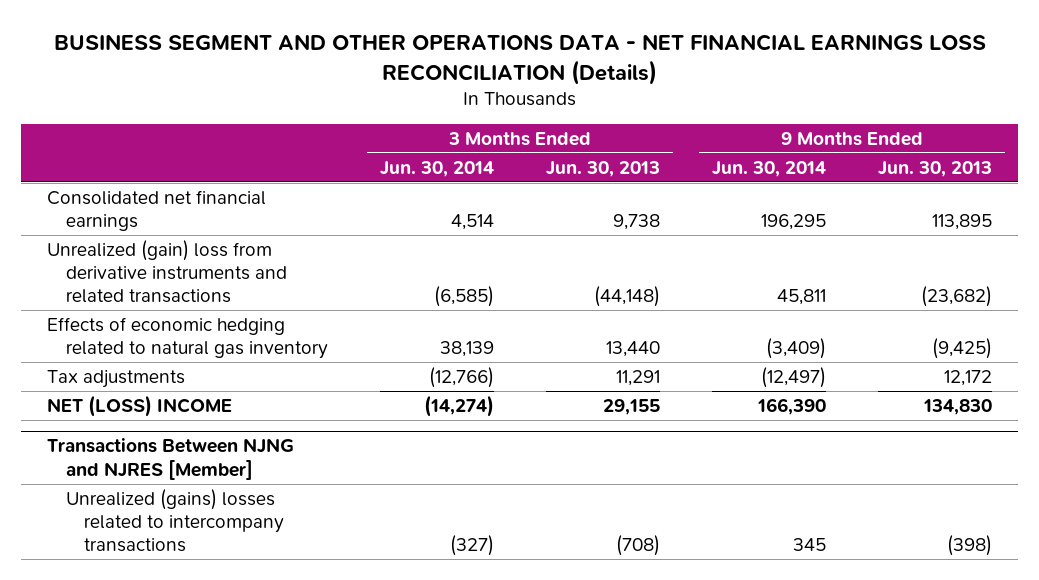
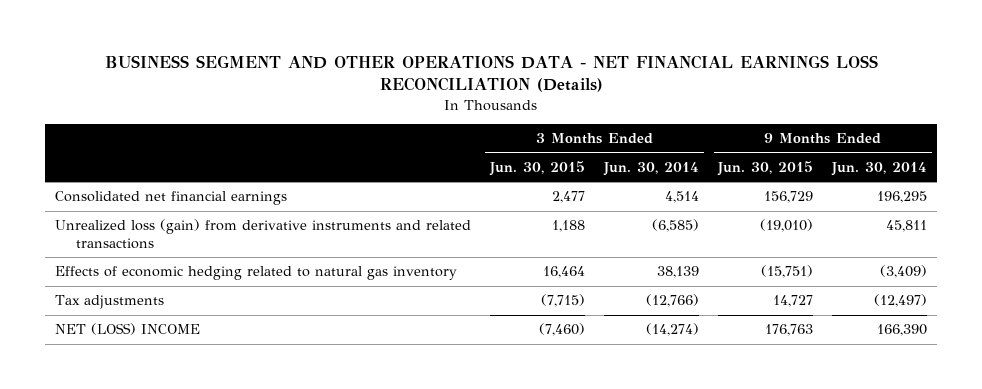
- | 3 Months Ended Jun. 30, 2014 | 3 Months Ended Jun. 30, 2013 | 9 Months Ended Jun. 30, 2014 | 9 Months Ended Jun. 30, 2013
+ | 3 Months Ended Jun. 30, 2015 | 3 Months Ended Jun. 30, 2014 | 9 Months Ended Jun. 30, 2015 | 9 Months Ended Jun. 30, 2014
- Unrealized (gain) loss from derivative instruments and related transactions | (6,585) | (44,148) | 45,811 | (23,682)
+ Unrealized loss (gain) from derivative instruments and related transactions | 1,188 | (6,585) | (19,010) | 45,811
- Transactions Between NJNG and NJRES [Member]
- Unrealized (gains) losses related to intercompany transactions | (327) | (708) | 345 | (398)

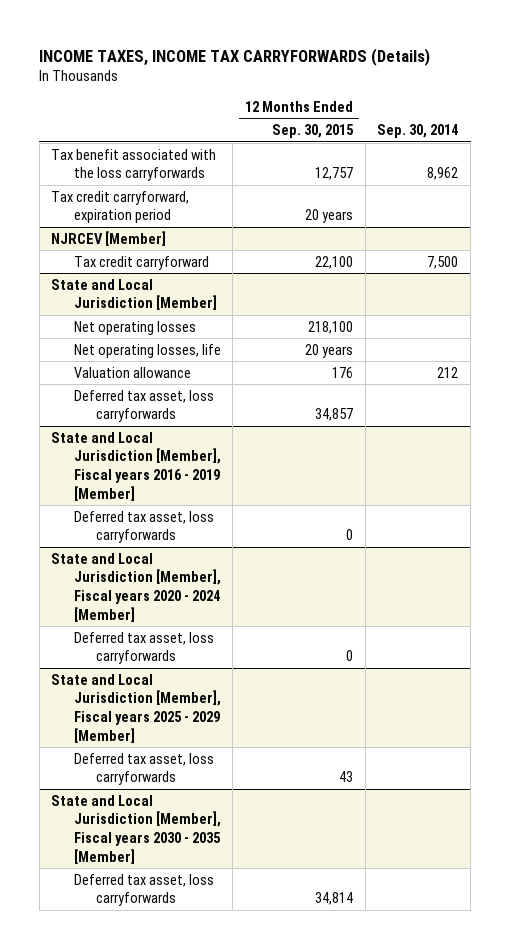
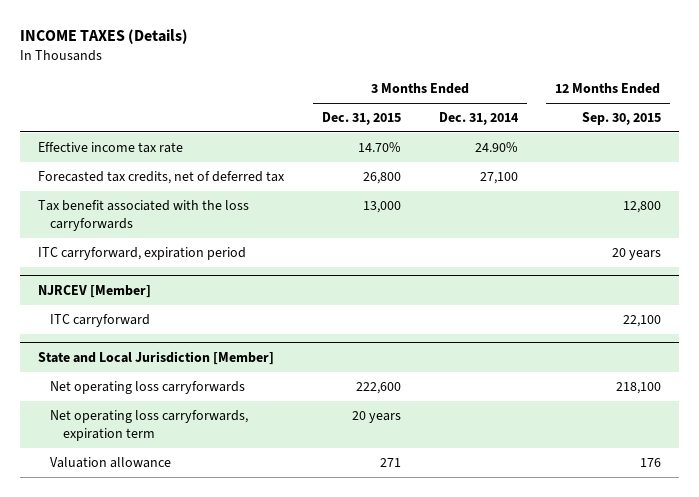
- INCOME TAXES, INCOME TAX CARRYFORWARDS (Details)
+ INCOME TAXES (Details)
- | 12 Months Ended Sep. 30, 2015 | Sep. 30, 2014
+ | 3 Months Ended Dec. 31, 2015 | 3 Months Ended Dec. 31, 2014 | 12 Months Ended Sep. 30, 2015
- Tax benefit associated with the loss carryforwards | 12,757 | 8,962
- Tax credit carryforward, expiration period | 20 years |
+ Effective income tax rate | 14.70% | 24.90% |
+ Forecasted tax credits, net of deferred tax | 26,800 | 27,100 |
+ Tax benefit associated with the loss carryforwards | 13,000 | | 12,800
+ ITC carryforward, expiration period | | | 20 years
@ NJRCEV [Member]
- Tax credit carryforward | 22,100 | 7,500
+ ITC carryforward | | | 22,100
@ State and Local Jurisdiction [Member]
- Net operating losses | 218,100 |
- Net operating losses, life | 20 years |
+ Net operating loss carryforwards | 222,600 | | 218,100
+ Net operating loss carryforwards, expiration term | 20 years | |
- Deferred tax asset, loss carryforwards | 34,857 |
- State and Local Jurisdiction [Member], Fiscal years 2016 - 2019 [Member]
- Deferred tax asset, loss carryforwards | 0 |
- State and Local Jurisdiction [Member], Fiscal years 2020 - 2024 [Member]
- Deferred tax asset, loss carryforwards | 0 |
- State and Local Jurisdiction [Member], Fiscal years 2025 - 2029 [Member]
- Deferred tax asset, loss carryforwards | 43 |
- State and Local Jurisdiction [Member], Fiscal years 2030 - 2035 [Member]
- Deferred tax asset, loss carryforwards | 34,814 |

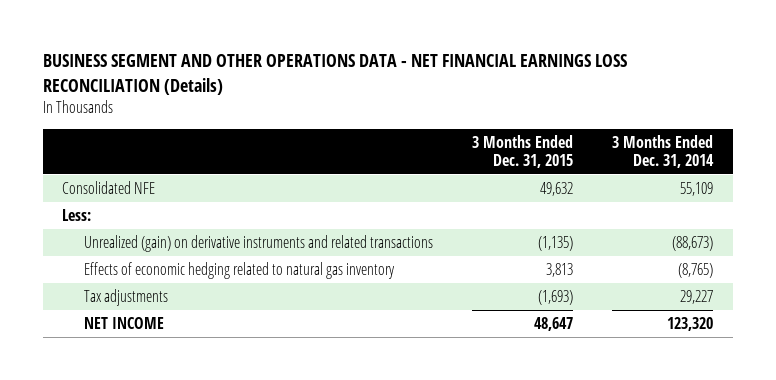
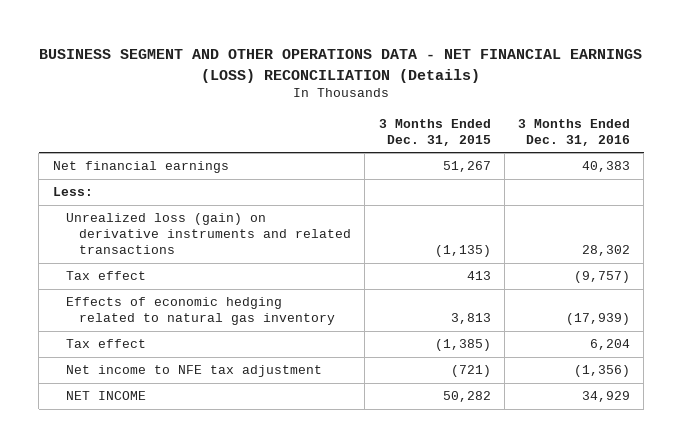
- BUSINESS SEGMENT AND OTHER OPERATIONS DATA - NET FINANCIAL EARNINGS LOSS RECONCILIATION (Details)
+ BUSINESS SEGMENT AND OTHER OPERATIONS DATA - NET FINANCIAL EARNINGS (LOSS) RECONCILIATION (Details)
- | 3 Months Ended Dec. 31, 2015 | 3 Months Ended Dec. 31, 2014
+ | 3 Months Ended Dec. 31, 2015 | 3 Months Ended Dec. 31, 2016
- Consolidated NFE | 49,632 | 55,109
+ Net financial earnings | 51,267 | 40,383
- Unrealized (gain) on derivative instruments and related transactions | (1,135) | (88,673)
+ Unrealized loss (gain) on derivative instruments and related transactions | (1,135) | 28,302
+ Tax effect | 413 | (9,757)
- Tax adjustments | (1,693) | 29,227
- NET INCOME | 48,647 | 123,320
+ Tax effect | (1,385) | 6,204
+ Net income to NFE tax adjustment | (721) | (1,356)
+ NET INCOME | 50,282 | 34,929

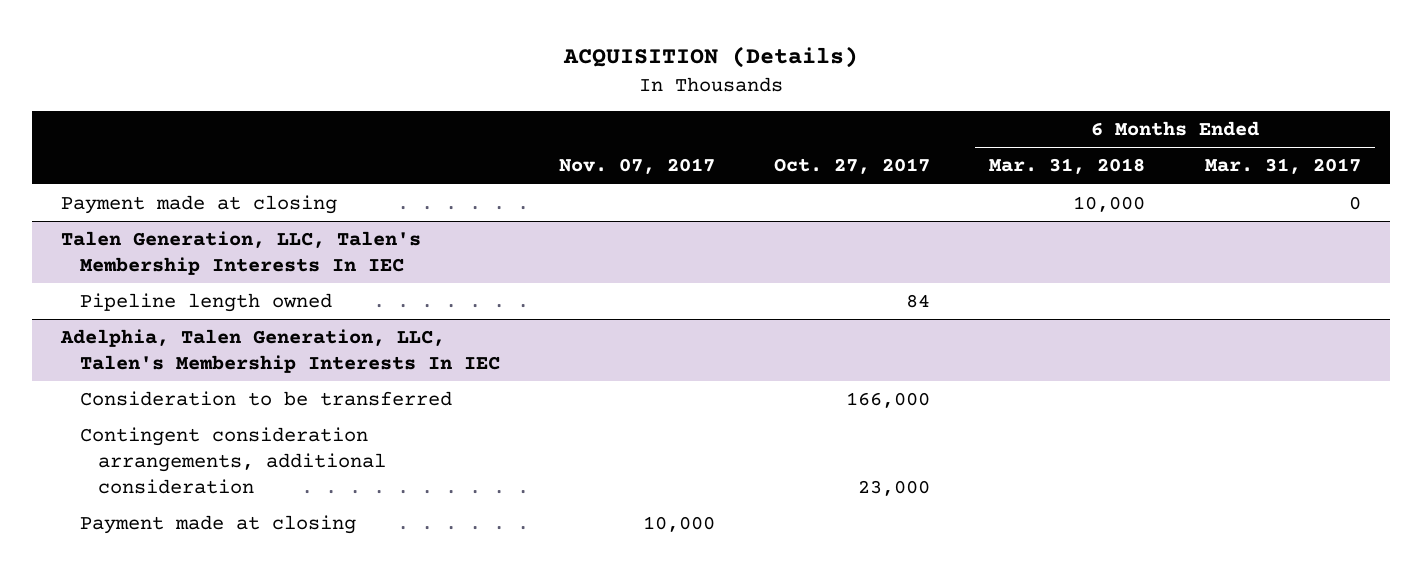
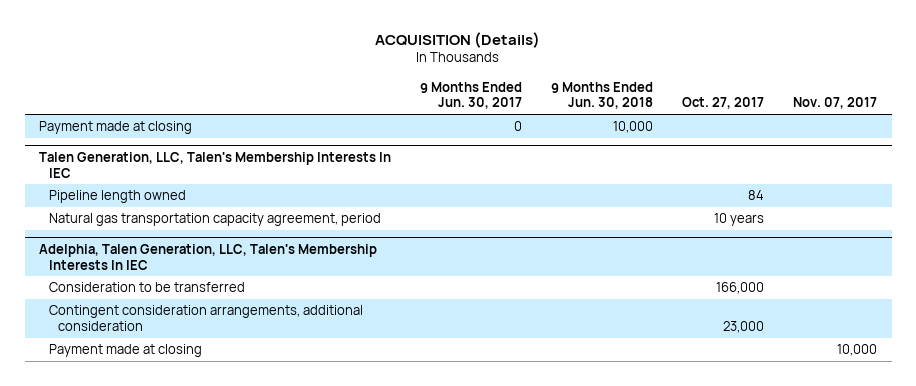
- | Nov. 07, 2017 | Oct. 27, 2017 | 6 Months Ended Mar. 31, 2018 | 6 Months Ended Mar. 31, 2017
+ | 9 Months Ended Jun. 30, 2017 | 9 Months Ended Jun. 30, 2018 | Oct. 27, 2017 | Nov. 07, 2017
@ Talen Generation, LLC, Talen's Membership Interests In IEC
+ Natural gas transportation capacity agreement, period | | | 10 years |

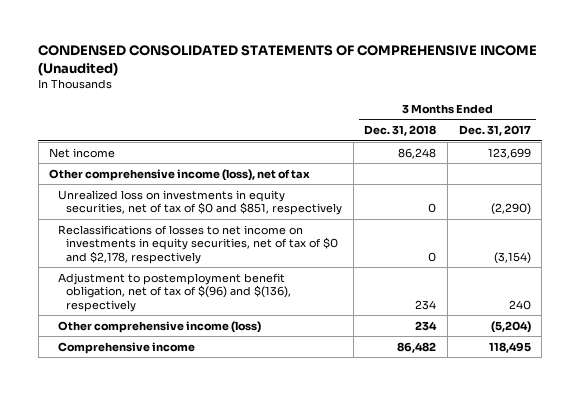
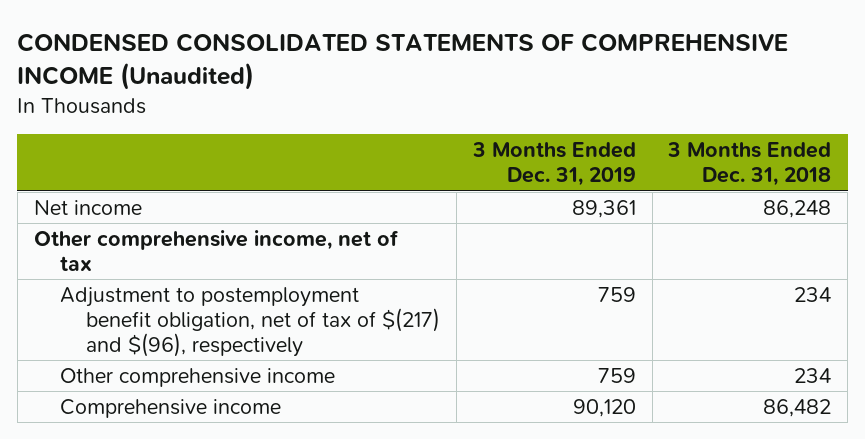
- | 3 Months Ended Dec. 31, 2018 | 3 Months Ended Dec. 31, 2017
+ | 3 Months Ended Dec. 31, 2019 | 3 Months Ended Dec. 31, 2018
- Other comprehensive income (loss), net of tax
- Unrealized loss on investments in equity securities, net of tax of $0 and $851, respectively | 0 | (2,290)
- Reclassifications of losses to net income on investments in equity securities, net of tax of $0 and $2,178, respectively | 0 | (3,154)
- Adjustment to postemployment benefit obligation, net of tax of $(96) and $(136), respectively | 234 | 240
- Other comprehensive income (loss) | 234 | (5,204)
+ Other comprehensive income, net of tax
+ Adjustment to postemployment benefit obligation, net of tax of $(217) and $(96), respectively | 759 | 234
+ Other comprehensive income | 759 | 234

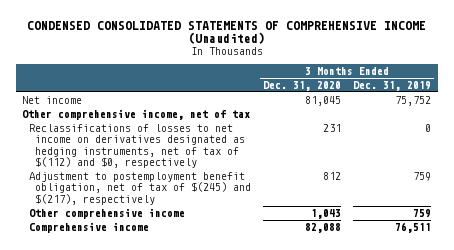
- | 3 Months Ended Dec. 31, 2019 | 3 Months Ended Dec. 31, 2018
+ | 3 Months Ended Dec. 31, 2020 | 3 Months Ended Dec. 31, 2019
- Net income | 89,361 | 86,248
+ Net income | 81,045 | 75,752
- Adjustment to postemployment benefit obligation, net of tax of $(217) and $(96), respectively | 759 | 234
+ Reclassifications of losses to net income on derivatives designated as hedging instruments, net of tax of $(112) and $0, respectively | 231 | 0
+ Adjustment to postemployment benefit obligation, net of tax of $(245) and $(217), respectively | 812 | 759
- Comprehensive income | 90,120 | 86,482
+ Comprehensive income | 82,088 | 76,511

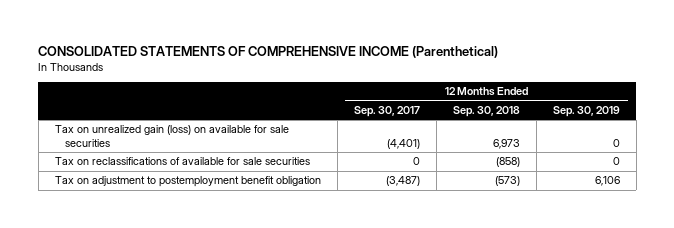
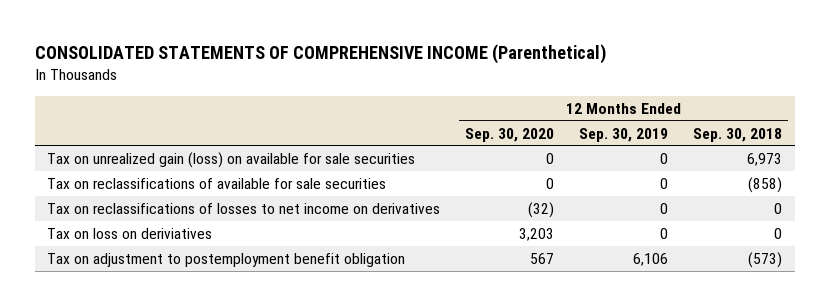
- | 12 Months Ended Sep. 30, 2017 | 12 Months Ended Sep. 30, 2018 | 12 Months Ended Sep. 30, 2019
+ | 12 Months Ended Sep. 30, 2020 | 12 Months Ended Sep. 30, 2019 | 12 Months Ended Sep. 30, 2018
+ Tax on reclassifications of losses to net income on derivatives | (32) | 0 | 0
+ Tax on loss on deriviatives | 3,203 | 0 | 0

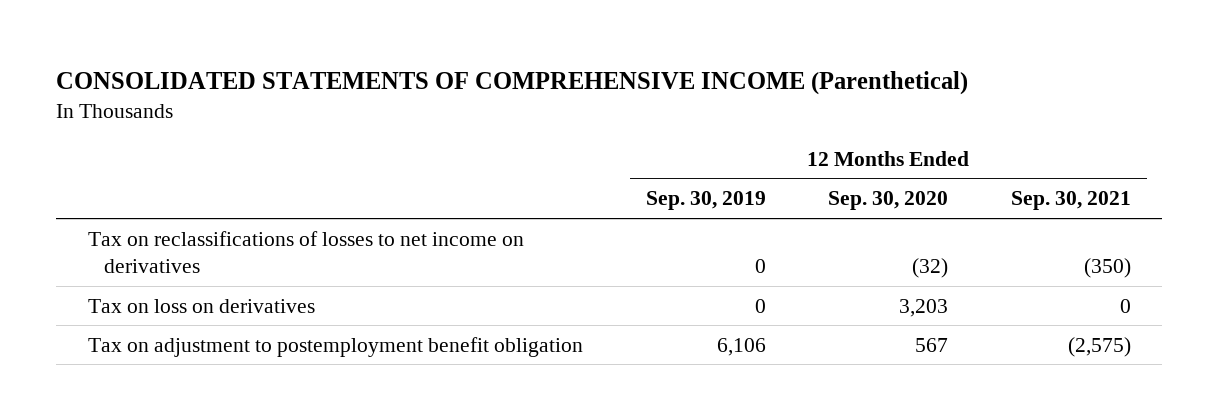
- | 12 Months Ended Sep. 30, 2020 | 12 Months Ended Sep. 30, 2019 | 12 Months Ended Sep. 30, 2018
+ | 12 Months Ended Sep. 30, 2019 | 12 Months Ended Sep. 30, 2020 | 12 Months Ended Sep. 30, 2021
- Tax on unrealized gain (loss) on available for sale securities | 0 | 0 | 6,973
- Tax on reclassifications of available for sale securities | 0 | 0 | (858)
- Tax on loss on deriviatives | 3,203 | 0 | 0
+ Tax on loss on derivatives | 0 | 3,203 | 0

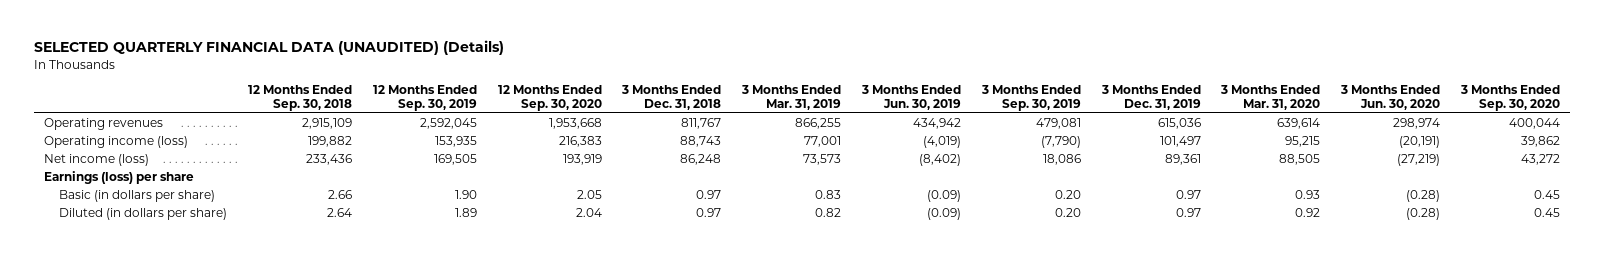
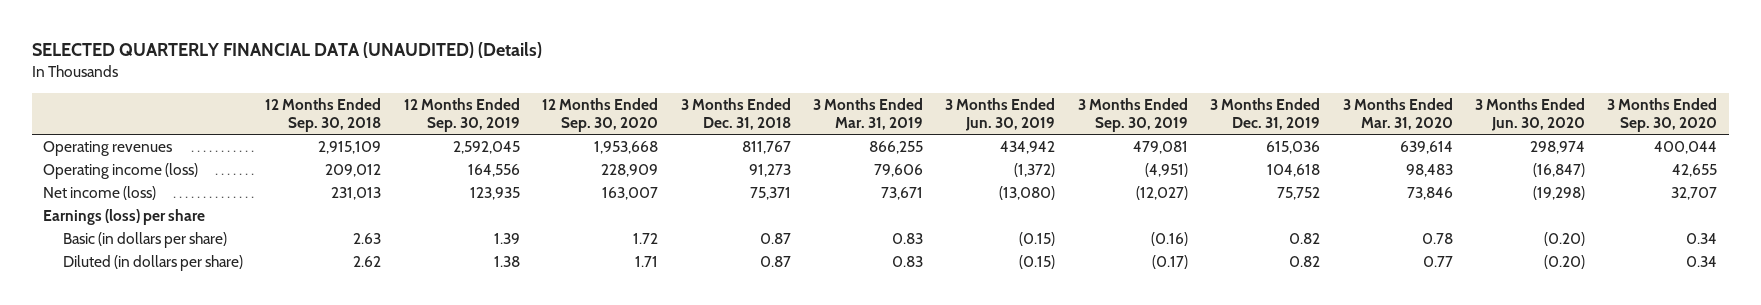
- Operating income (loss) | 199,882 | 153,935 | 216,383 | 88,743 | 77,001 | (4,019) | (7,790) | 101,497 | 95,215 | (20,191) | 39,862
- Net income (loss) | 233,436 | 169,505 | 193,919 | 86,248 | 73,573 | (8,402) | 18,086 | 89,361 | 88,505 | (27,219) | 43,272
+ Operating income (loss) | 209,012 | 164,556 | 228,909 | 91,273 | 79,606 | (1,372) | (4,951) | 104,618 | 98,483 | (16,847) | 42,655
+ Net income (loss) | 231,013 | 123,935 | 163,007 | 75,371 | 73,671 | (13,080) | (12,027) | 75,752 | 73,846 | (19,298) | 32,707
- Basic (in dollars per share) | 2.66 | 1.90 | 2.05 | 0.97 | 0.83 | (0.09) | 0.20 | 0.97 | 0.93 | (0.28) | 0.45
- Diluted (in dollars per share) | 2.64 | 1.89 | 2.04 | 0.97 | 0.82 | (0.09) | 0.20 | 0.97 | 0.92 | (0.28) | 0.45
+ Basic (in dollars per share) | 2.63 | 1.39 | 1.72 | 0.87 | 0.83 | (0.15) | (0.16) | 0.82 | 0.78 | (0.20) | 0.34
+ Diluted (in dollars per share) | 2.62 | 1.38 | 1.71 | 0.87 | 0.83 | (0.15) | (0.17) | 0.82 | 0.77 | (0.20) | 0.34

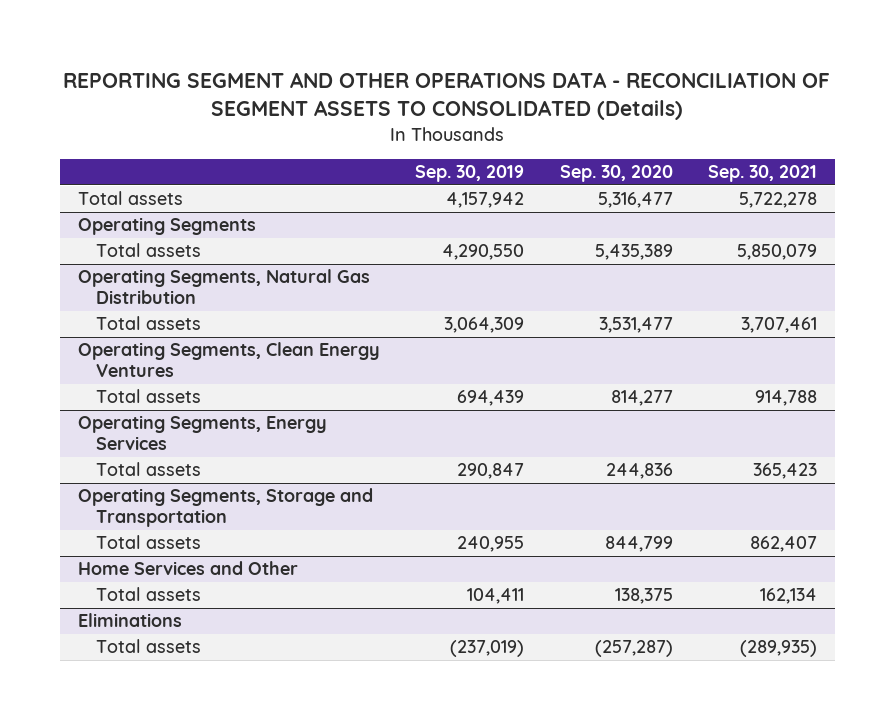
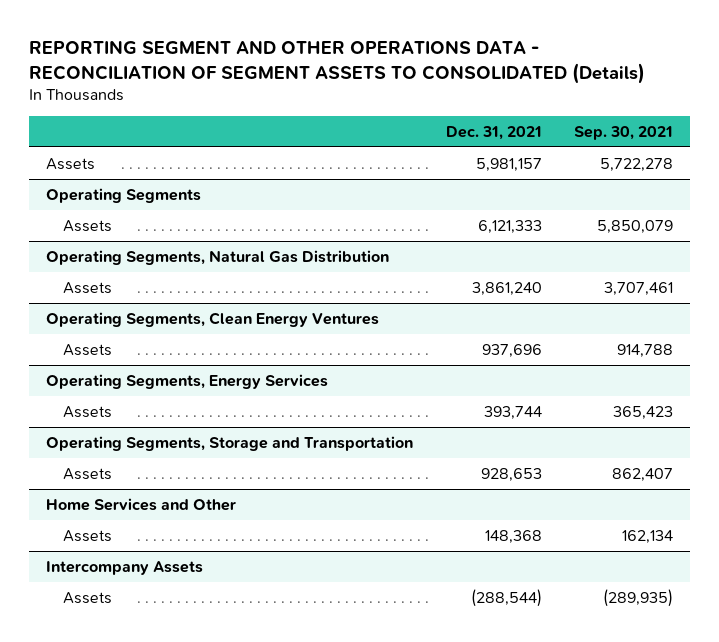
- | Sep. 30, 2019 | Sep. 30, 2020 | Sep. 30, 2021
+ | Dec. 31, 2021 | Sep. 30, 2021
- Total assets | 4,157,942 | 5,316,477 | 5,722,278
+ Assets | 5,981,157 | 5,722,278
@ Operating Segments
- Total assets | 4,290,550 | 5,435,389 | 5,850,079
+ Assets | 6,121,333 | 5,850,079
@ Operating Segments, Natural Gas Distribution
- Total assets | 3,064,309 | 3,531,477 | 3,707,461
+ Assets | 3,861,240 | 3,707,461
@ Operating Segments, Clean Energy Ventures
- Total assets | 694,439 | 814,277 | 914,788
+ Assets | 937,696 | 914,788
@ Operating Segments, Energy Services
- Total assets | 290,847 | 244,836 | 365,423
+ Assets | 393,744 | 365,423
@ Operating Segments, Storage and Transportation
- Total assets | 240,955 | 844,799 | 862,407
+ Assets | 928,653 | 862,407
@ Home Services and Other
- Total assets | 104,411 | 138,375 | 162,134
- Eliminations
- Total assets | (237,019) | (257,287) | (289,935)
@ Home Services and Other
+ Assets | 148,368 | 162,134
+ Intercompany Assets
+ Assets | (288,544) | (289,935)

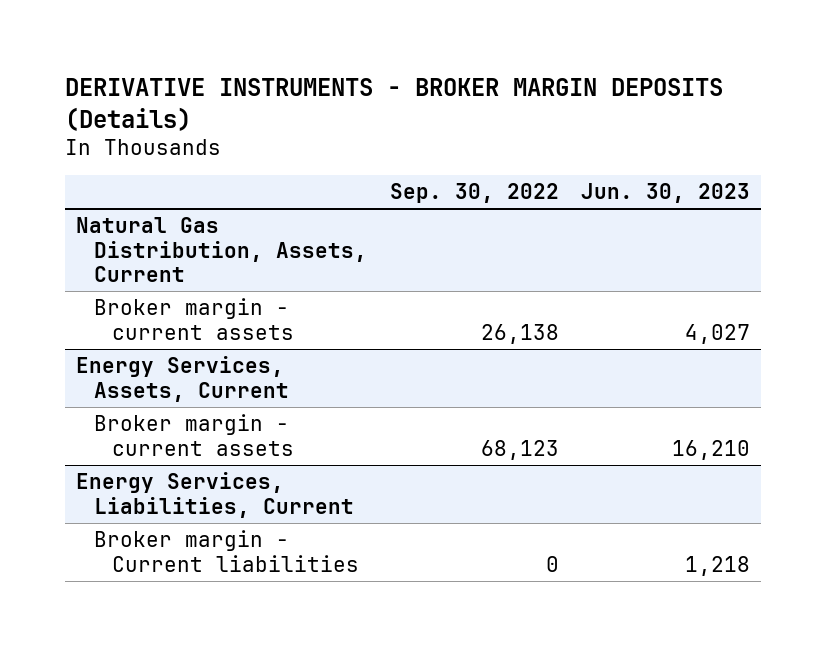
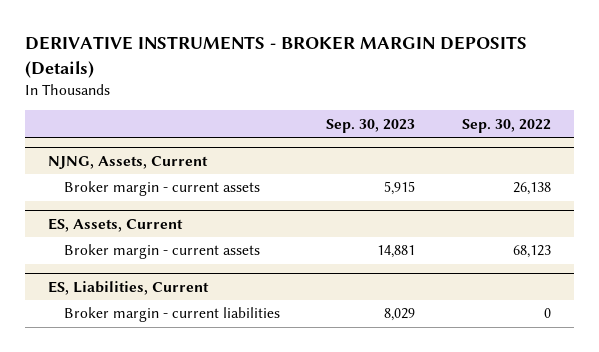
- | Sep. 30, 2022 | Jun. 30, 2023
+ | Sep. 30, 2023 | Sep. 30, 2022
- Natural Gas Distribution, Assets, Current
+ NJNG, Assets, Current
- Energy Services, Assets, Current
+ ES, Assets, Current
- Energy Services, Liabilities, Current
- Broker margin - Current liabilities | 0 | 1,218
+ ES, Liabilities, Current
+ Broker margin - current liabilities | 8,029 | 0

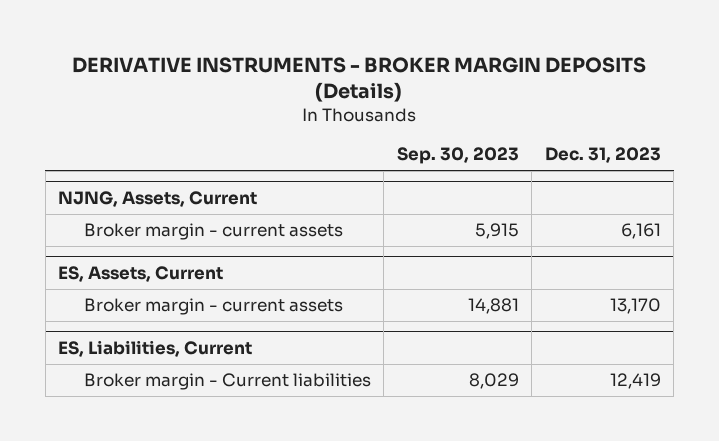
- | Sep. 30, 2023 | Sep. 30, 2022
+ | Sep. 30, 2023 | Dec. 31, 2023
@ ES, Liabilities, Current
- Broker margin - current liabilities | 8,029 | 0
+ Broker margin - Current liabilities | 8,029 | 12,419

